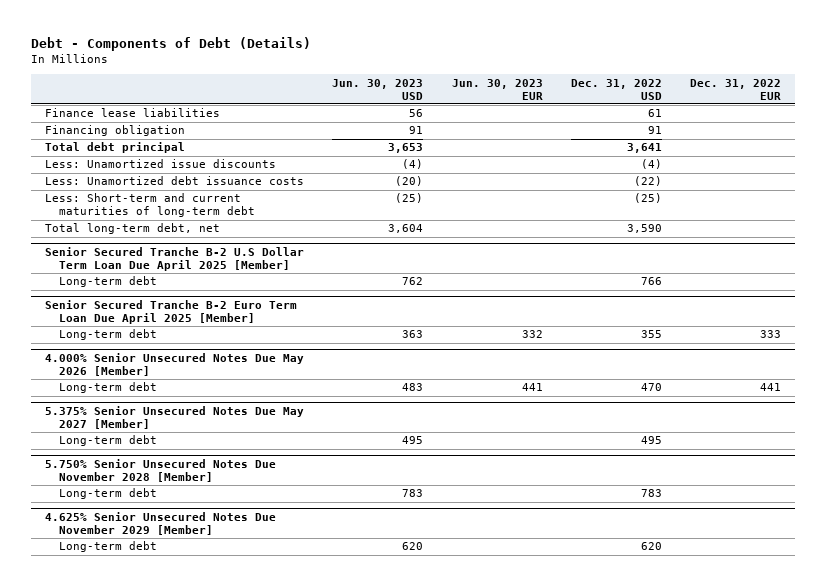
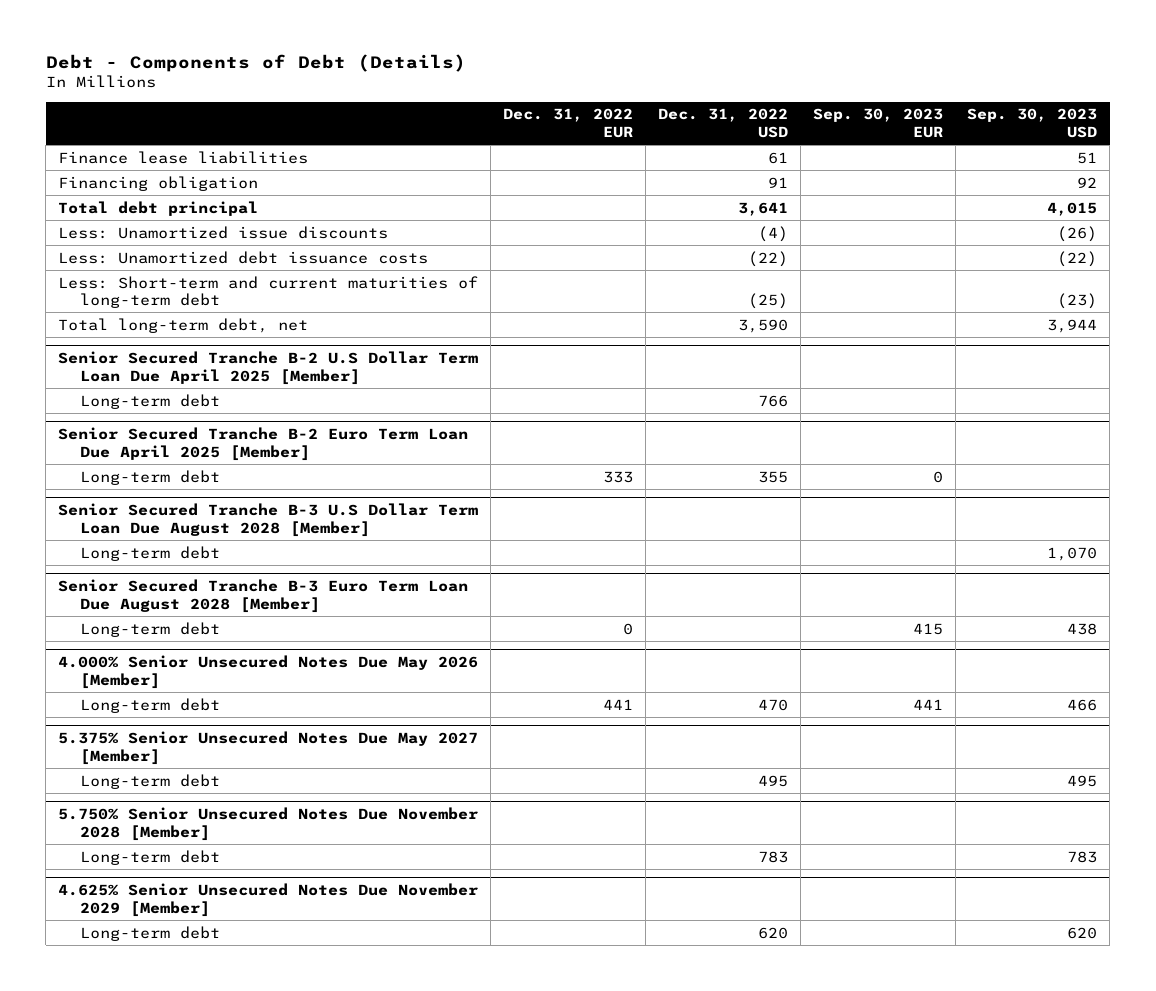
- | Jun. 30, 2023 USD | Jun. 30, 2023 EUR | Dec. 31, 2022 USD | Dec. 31, 2022 EUR
+ | Dec. 31, 2022 EUR | Dec. 31, 2022 USD | Sep. 30, 2023 EUR | Sep. 30, 2023 USD
+ Senior Secured Tranche B-3 U.S Dollar Term Loan Due August 2028 [Member]
+ Long-term debt | | | | 1,070
+ Senior Secured Tranche B-3 Euro Term Loan Due August 2028 [Member]
+ Long-term debt | 0 | | 415 | 438

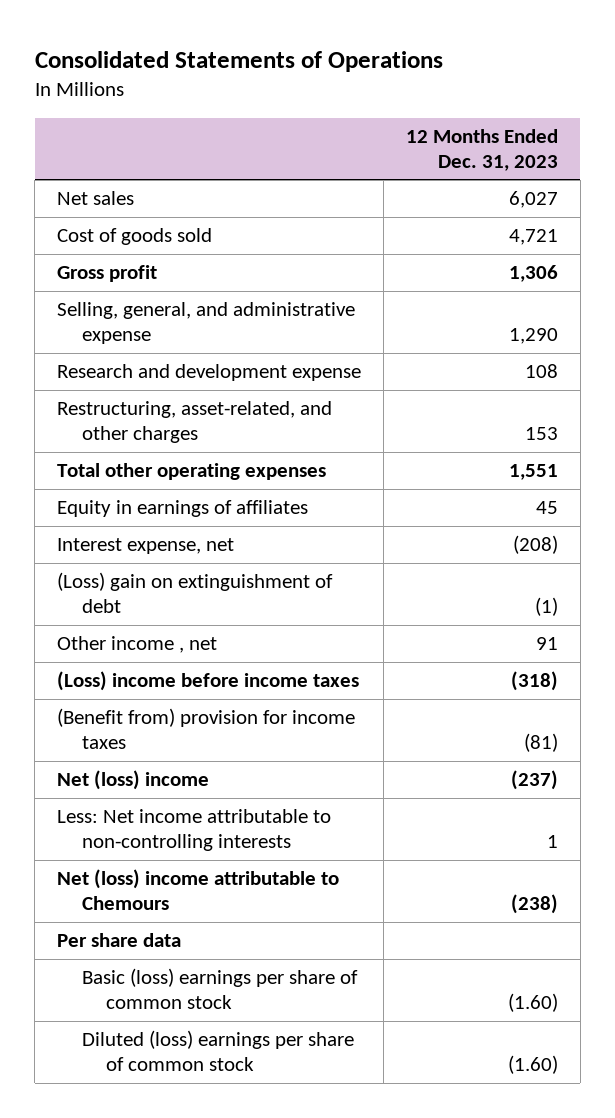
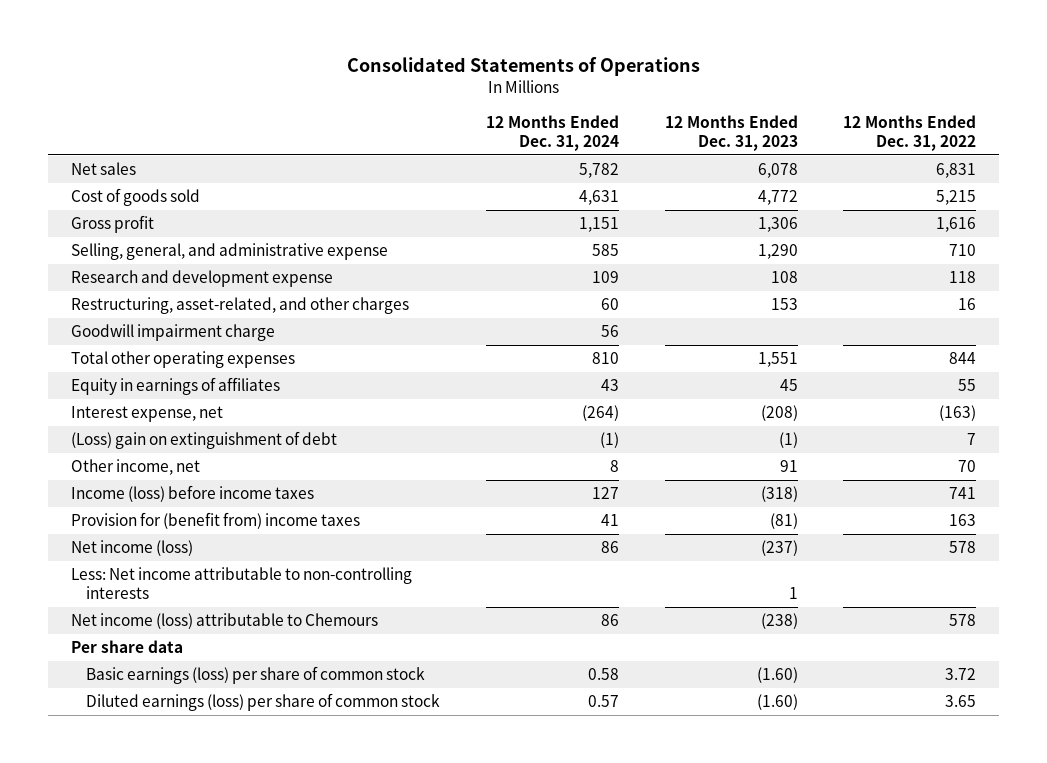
- | 12 Months Ended Dec. 31, 2023
+ | 12 Months Ended Dec. 31, 2024 | 12 Months Ended Dec. 31, 2023 | 12 Months Ended Dec. 31, 2022
- Net sales | 6,027
- Cost of goods sold | 4,721
+ Net sales | 5,782 | 6,078 | 6,831
+ Cost of goods sold | 4,631 | 4,772 | 5,215
+ Goodwill impairment charge | 56 | |
- Other income , net | 91
- (Loss) income before income taxes | (318)
- (Benefit from) provision for income taxes | (81)
- Net (loss) income | (237)
+ Other income, net | 8 | 91 | 70
+ Income (loss) before income taxes | 127 | (318) | 741
+ Provision for (benefit from) income taxes | 41 | (81) | 163
+ Net income (loss) | 86 | (237) | 578
- Net (loss) income attributable to Chemours | (238)
+ Net income (loss) attributable to Chemours | 86 | (238) | 578
- Basic (loss) earnings per share of common stock | (1.60)
- Diluted (loss) earnings per share of common stock | (1.60)
+ Basic earnings (loss) per share of common stock | 0.58 | (1.60) | 3.72
+ Diluted earnings (loss) per share of common stock | 0.57 | (1.60) | 3.65

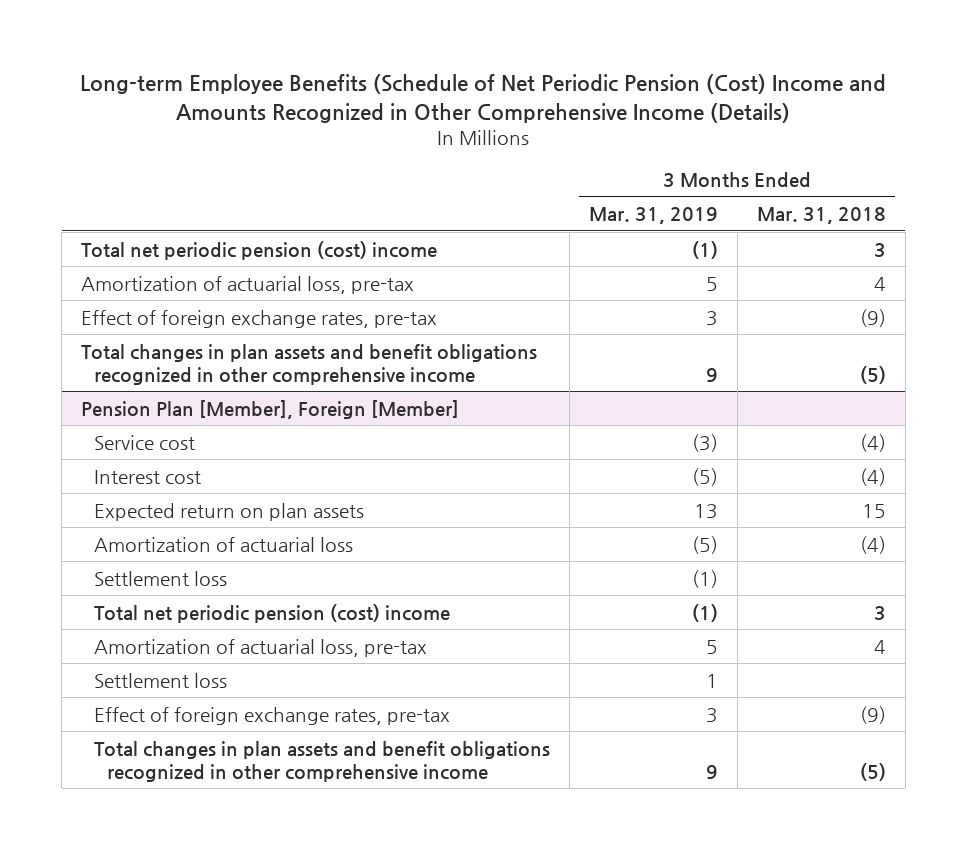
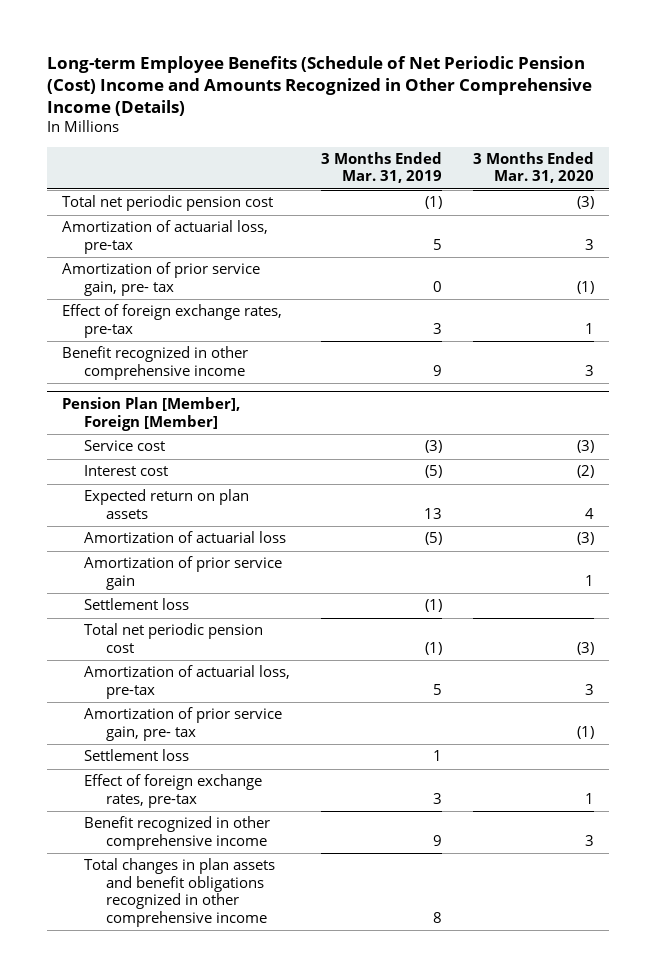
- | 3 Months Ended Mar. 31, 2019 | 3 Months Ended Mar. 31, 2018
+ | 3 Months Ended Mar. 31, 2019 | 3 Months Ended Mar. 31, 2020
- Total net periodic pension (cost) income | (1) | 3
+ Total net periodic pension cost | (1) | (3)
+ Amortization of prior service gain, pre- tax | 0 | (1)
- Total changes in plan assets and benefit obligations recognized in other comprehensive income | 9 | (5)
+ Benefit recognized in other comprehensive income | 9 | 3
@ Pension Plan [Member], Foreign [Member]
+ Amortization of prior service gain | | 1
- Total net periodic pension (cost) income | (1) | 3
+ Total net periodic pension cost | (1) | (3)
+ Amortization of prior service gain, pre- tax | | (1)
- Total changes in plan assets and benefit obligations recognized in other comprehensive income | 9 | (5)
+ Benefit recognized in other comprehensive income | 9 | 3
+ Total changes in plan assets and benefit obligations recognized in other comprehensive income | 8 |

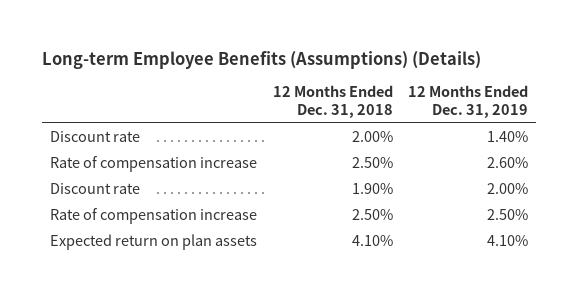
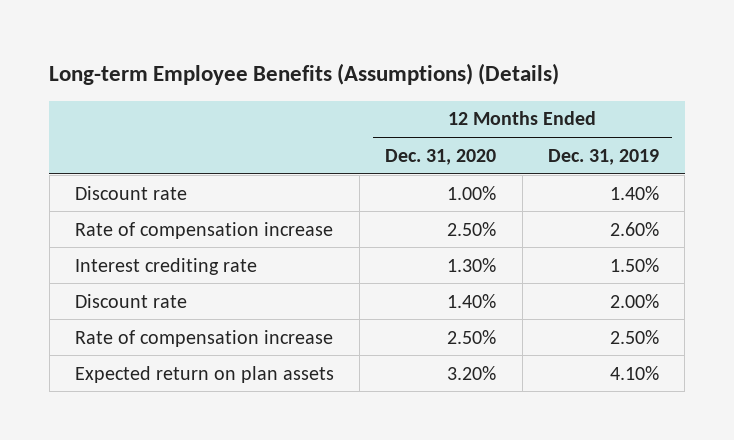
- | 12 Months Ended Dec. 31, 2018 | 12 Months Ended Dec. 31, 2019
+ | 12 Months Ended Dec. 31, 2020 | 12 Months Ended Dec. 31, 2019
+ Interest crediting rate | 1.30% | 1.50%

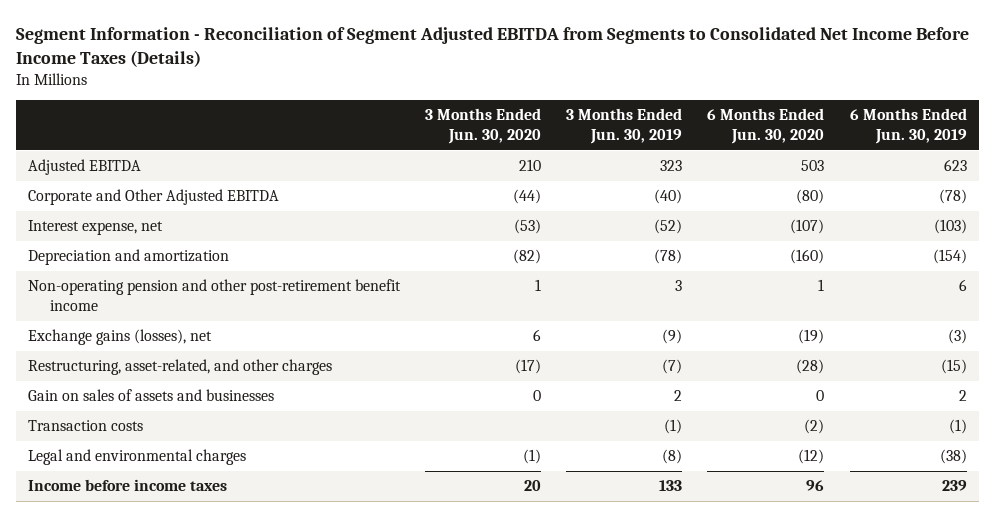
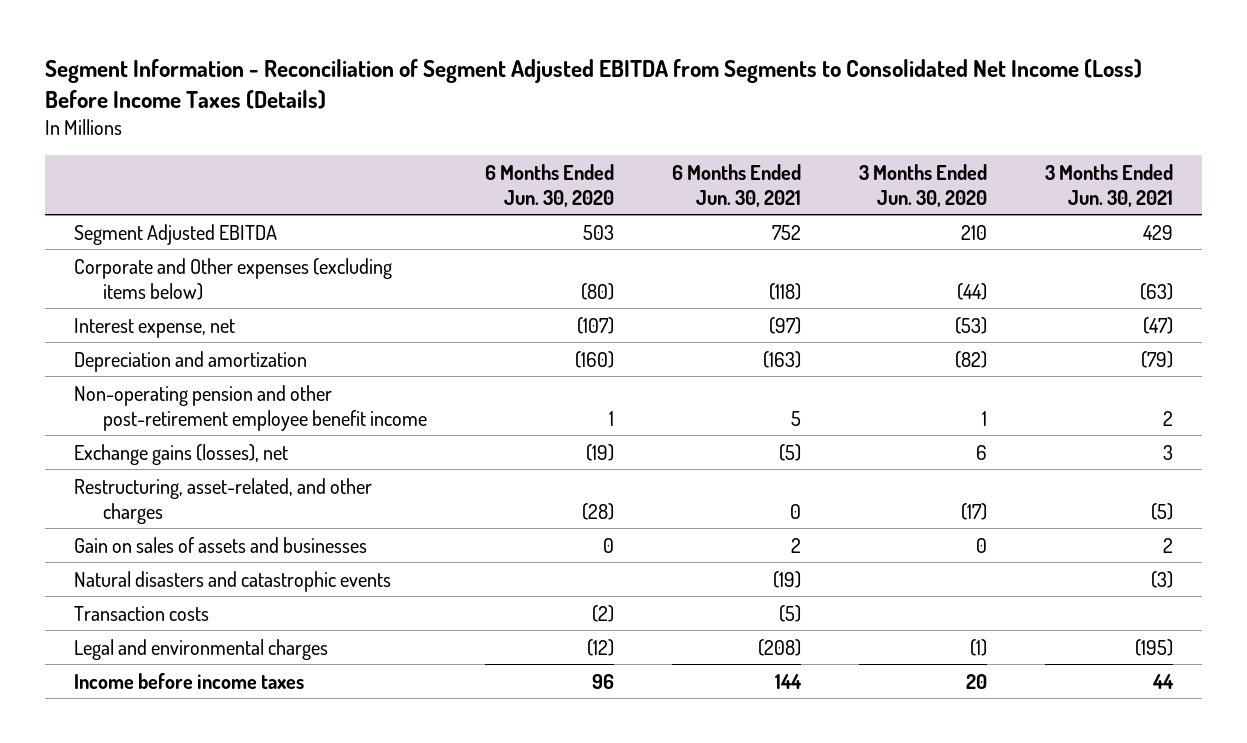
- Segment Information - Reconciliation of Segment Adjusted EBITDA from Segments to Consolidated Net Income Before Income Taxes (Details)
+ Segment Information - Reconciliation of Segment Adjusted EBITDA from Segments to Consolidated Net Income (Loss) Before Income Taxes (Details)
- | 3 Months Ended Jun. 30, 2020 | 3 Months Ended Jun. 30, 2019 | 6 Months Ended Jun. 30, 2020 | 6 Months Ended Jun. 30, 2019
+ | 6 Months Ended Jun. 30, 2020 | 6 Months Ended Jun. 30, 2021 | 3 Months Ended Jun. 30, 2020 | 3 Months Ended Jun. 30, 2021
- Adjusted EBITDA | 210 | 323 | 503 | 623
- Corporate and Other Adjusted EBITDA | (44) | (40) | (80) | (78)
+ Segment Adjusted EBITDA | 503 | 752 | 210 | 429
+ Corporate and Other expenses (excluding items below) | (80) | (118) | (44) | (63)
- Non-operating pension and other post-retirement benefit income | 1 | 3 | 1 | 6
+ Non-operating pension and other post-retirement employee benefit income | 1 | 5 | 1 | 2
+ Natural disasters and catastrophic events | | (19) | | (3)

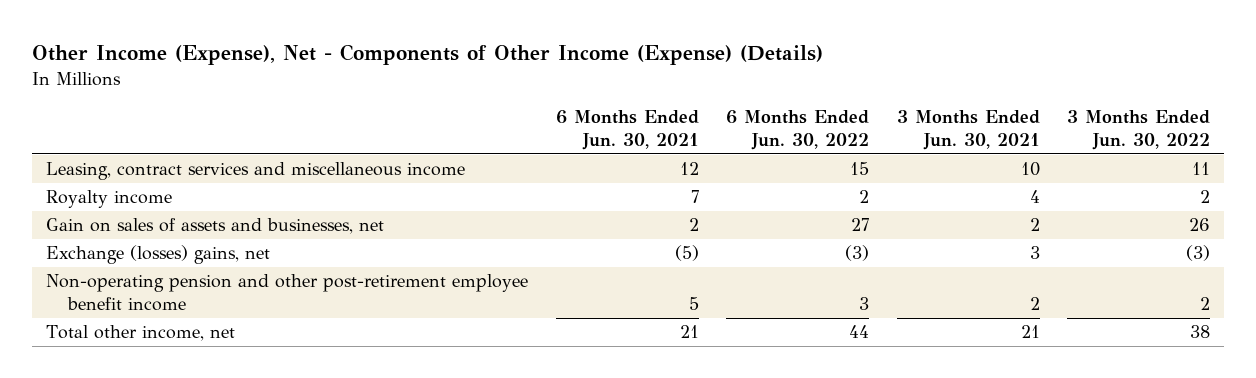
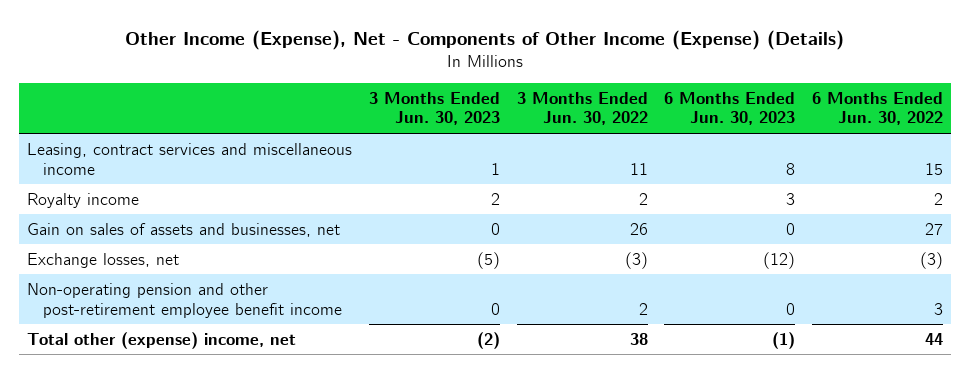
- | 6 Months Ended Jun. 30, 2021 | 6 Months Ended Jun. 30, 2022 | 3 Months Ended Jun. 30, 2021 | 3 Months Ended Jun. 30, 2022
+ | 3 Months Ended Jun. 30, 2023 | 3 Months Ended Jun. 30, 2022 | 6 Months Ended Jun. 30, 2023 | 6 Months Ended Jun. 30, 2022
- Exchange (losses) gains, net | (5) | (3) | 3 | (3)
+ Exchange losses, net | (5) | (3) | (12) | (3)
- Total other income, net | 21 | 44 | 21 | 38
+ Total other (expense) income, net | (2) | 38 | (1) | 44

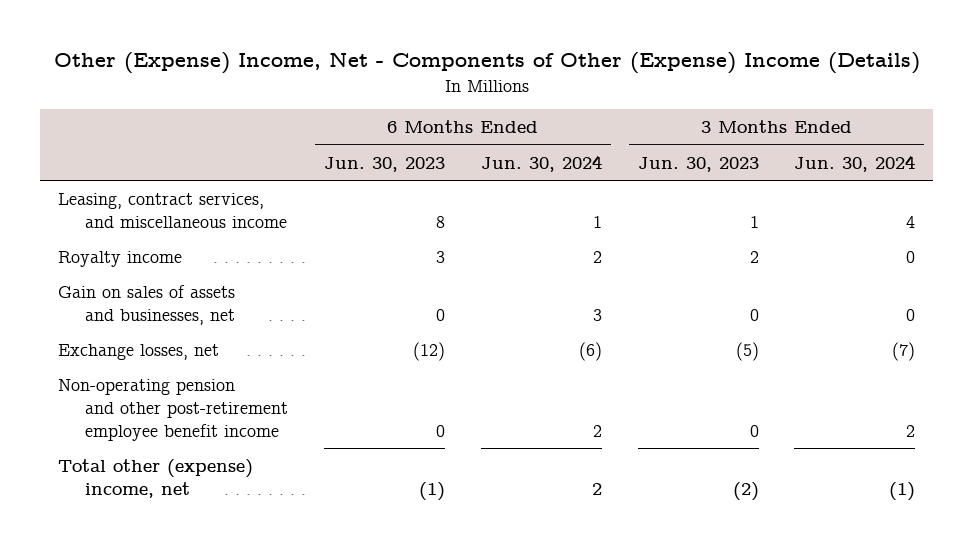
- Other Income (Expense), Net - Components of Other Income (Expense) (Details)
+ Other (Expense) Income, Net - Components of Other (Expense) Income (Details)
- | 3 Months Ended Jun. 30, 2023 | 3 Months Ended Jun. 30, 2022 | 6 Months Ended Jun. 30, 2023 | 6 Months Ended Jun. 30, 2022
+ | 6 Months Ended Jun. 30, 2023 | 6 Months Ended Jun. 30, 2024 | 3 Months Ended Jun. 30, 2023 | 3 Months Ended Jun. 30, 2024
- Leasing, contract services and miscellaneous income | 1 | 11 | 8 | 15
+ Leasing, contract services, and miscellaneous income | 8 | 1 | 1 | 4

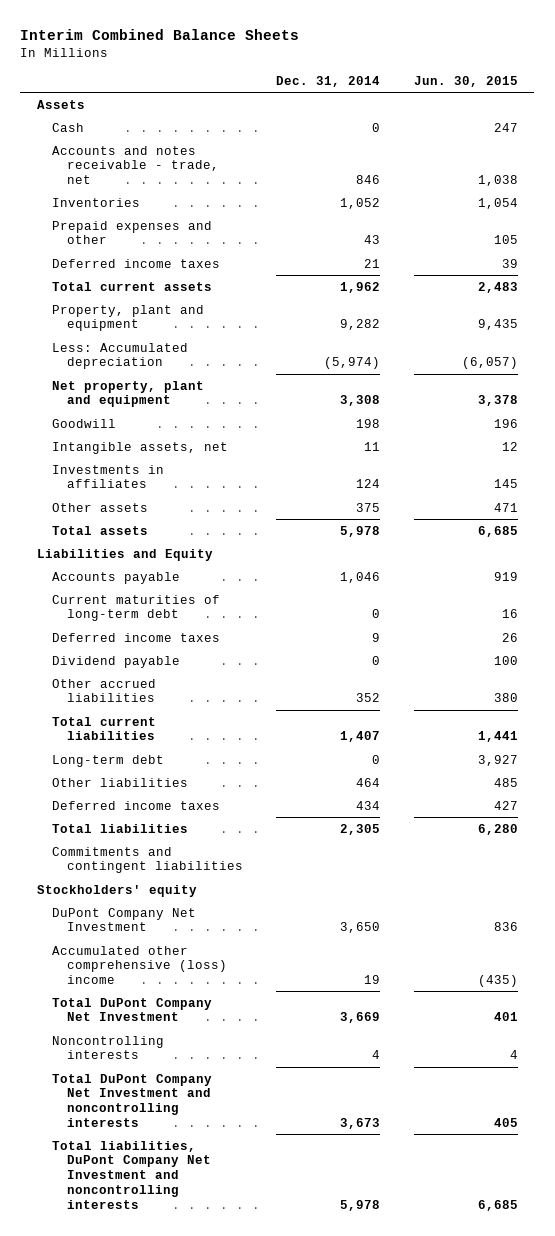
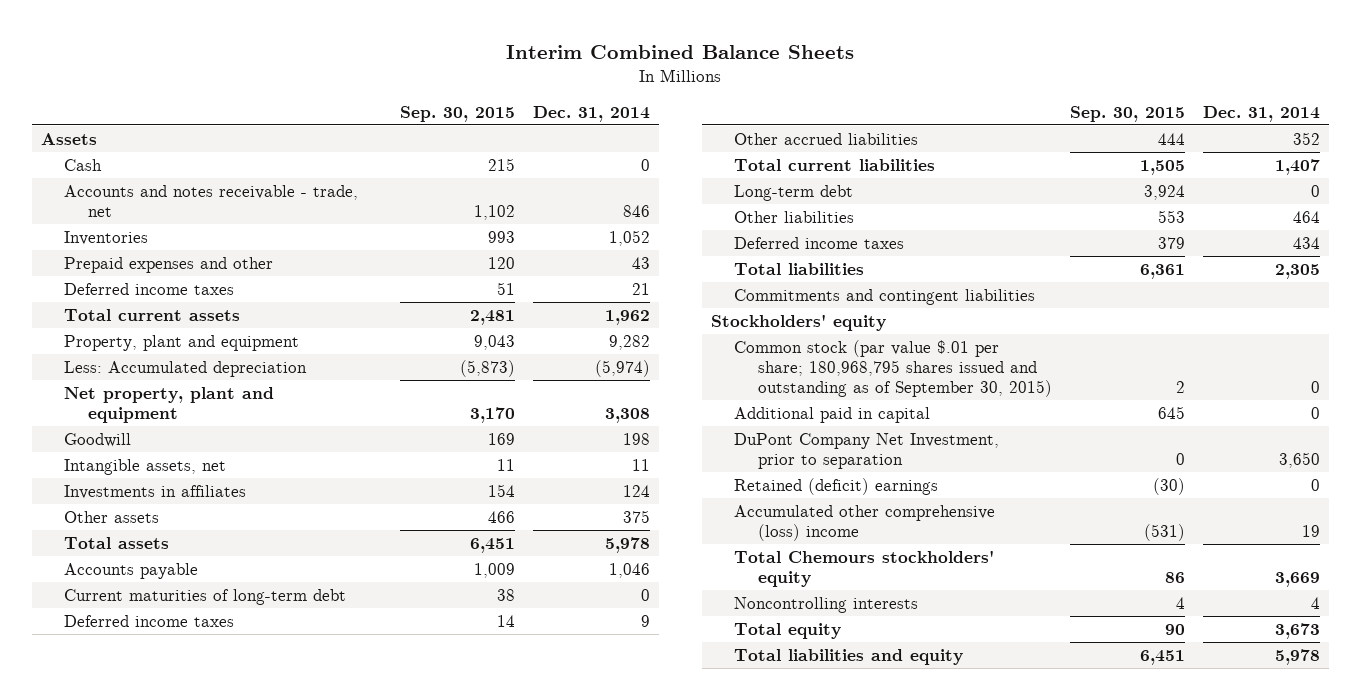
- | Dec. 31, 2014 | Jun. 30, 2015
+ | Sep. 30, 2015 | Dec. 31, 2014
- Liabilities and Equity
- Dividend payable | 0 | 100
- DuPont Company Net Investment | 3,650 | 836
+ Common stock (par value $.01 per share; 180,968,795 shares issued and outstanding as of September 30, 2015) | 2 | 0
+ Additional paid in capital | 645 | 0
+ DuPont Company Net Investment, prior to separation | 0 | 3,650
+ Retained (deficit) earnings | (30) | 0
- Total DuPont Company Net Investment | 3,669 | 401
+ Total Chemours stockholders' equity | 86 | 3,669
- Total DuPont Company Net Investment and noncontrolling interests | 3,673 | 405
- Total liabilities, DuPont Company Net Investment and noncontrolling interests | 5,978 | 6,685
+ Total equity | 90 | 3,673
+ Total liabilities and equity | 6,451 | 5,978

